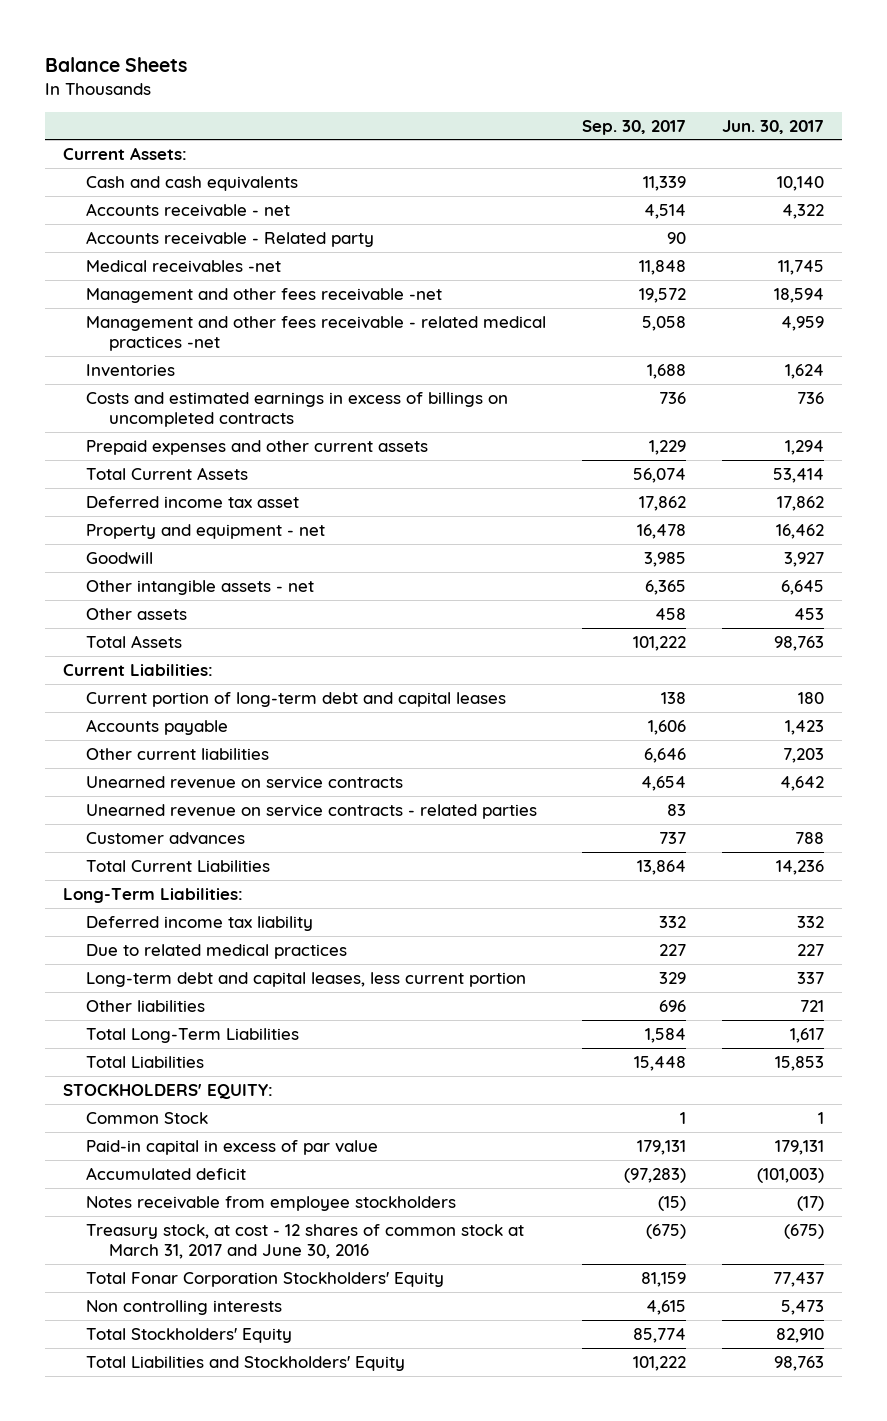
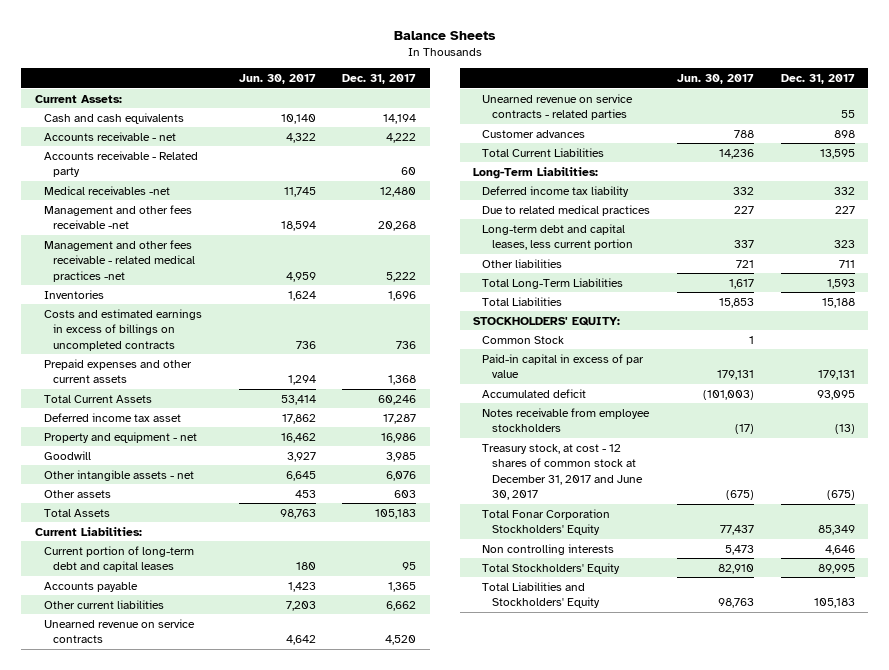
- | Sep. 30, 2017 | Jun. 30, 2017
+ | Jun. 30, 2017 | Dec. 31, 2017
- Treasury stock, at cost - 12 shares of common stock at March 31, 2017 and June 30, 2016 | (675) | (675)
+ Treasury stock, at cost - 12 shares of common stock at December 31, 2017 and June 30, 2017 | (675) | (675)

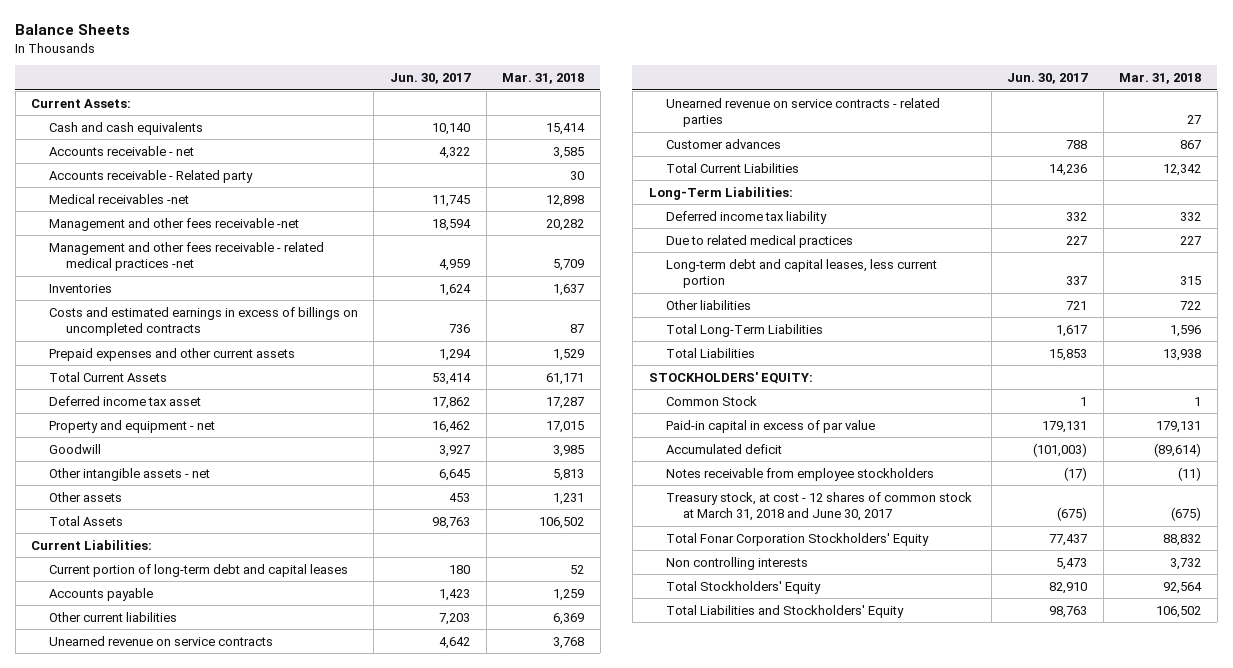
- | Jun. 30, 2017 | Dec. 31, 2017
+ | Jun. 30, 2017 | Mar. 31, 2018
- Treasury stock, at cost - 12 shares of common stock at December 31, 2017 and June 30, 2017 | (675) | (675)
+ Treasury stock, at cost - 12 shares of common stock at March 31, 2018 and June 30, 2017 | (675) | (675)

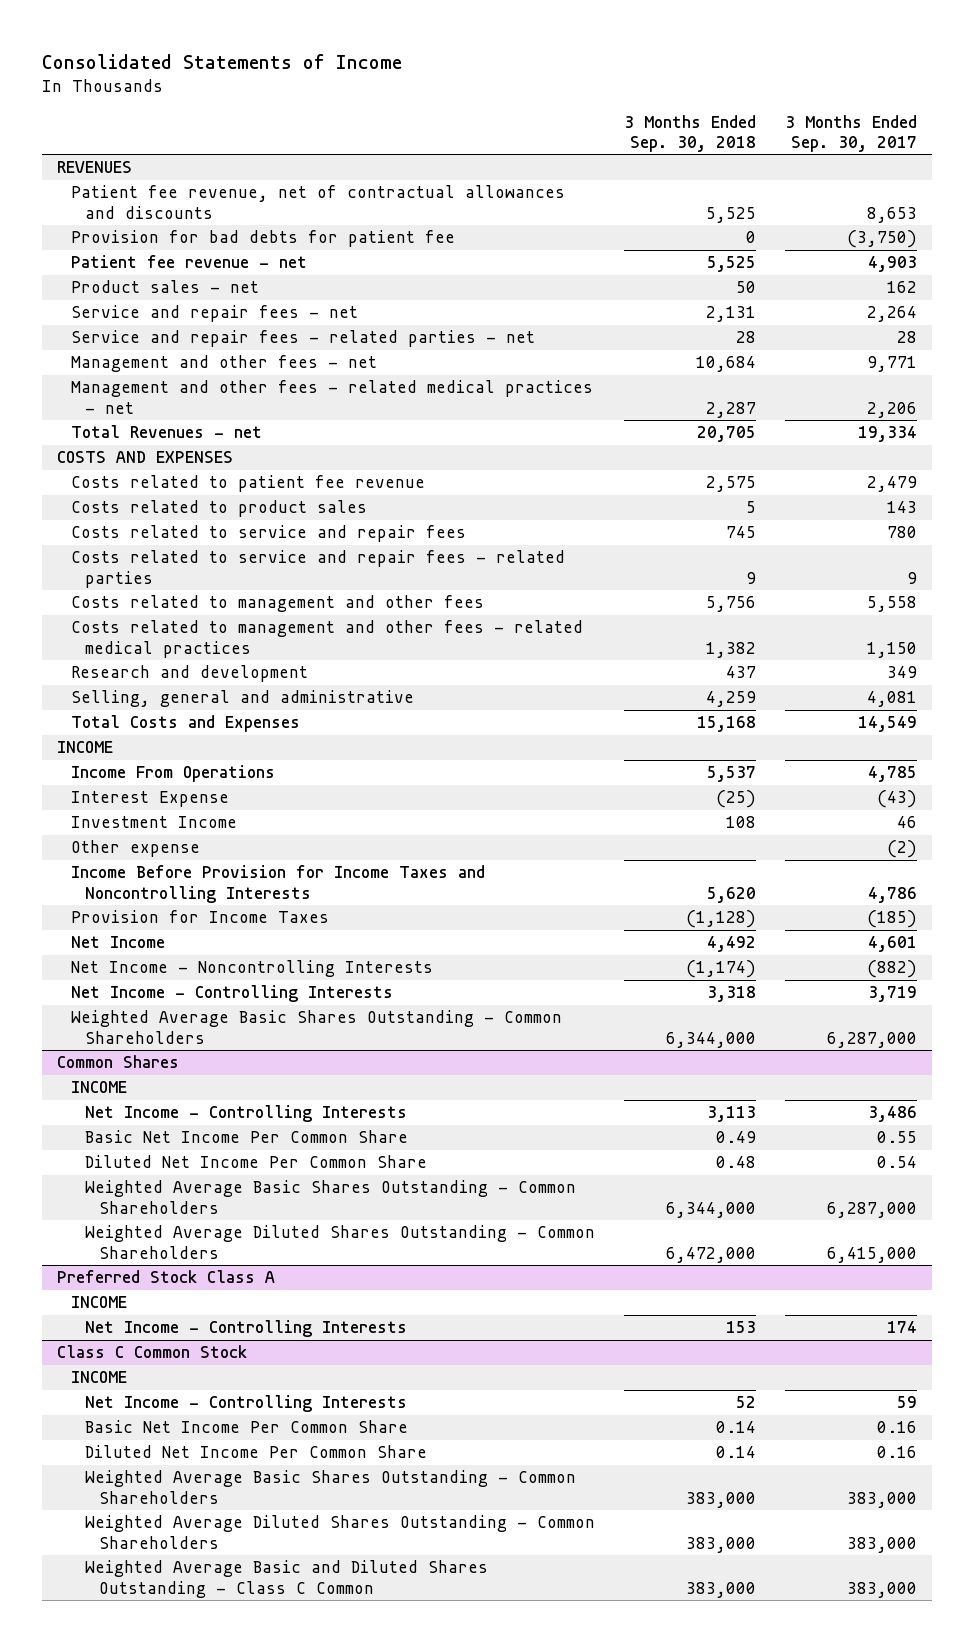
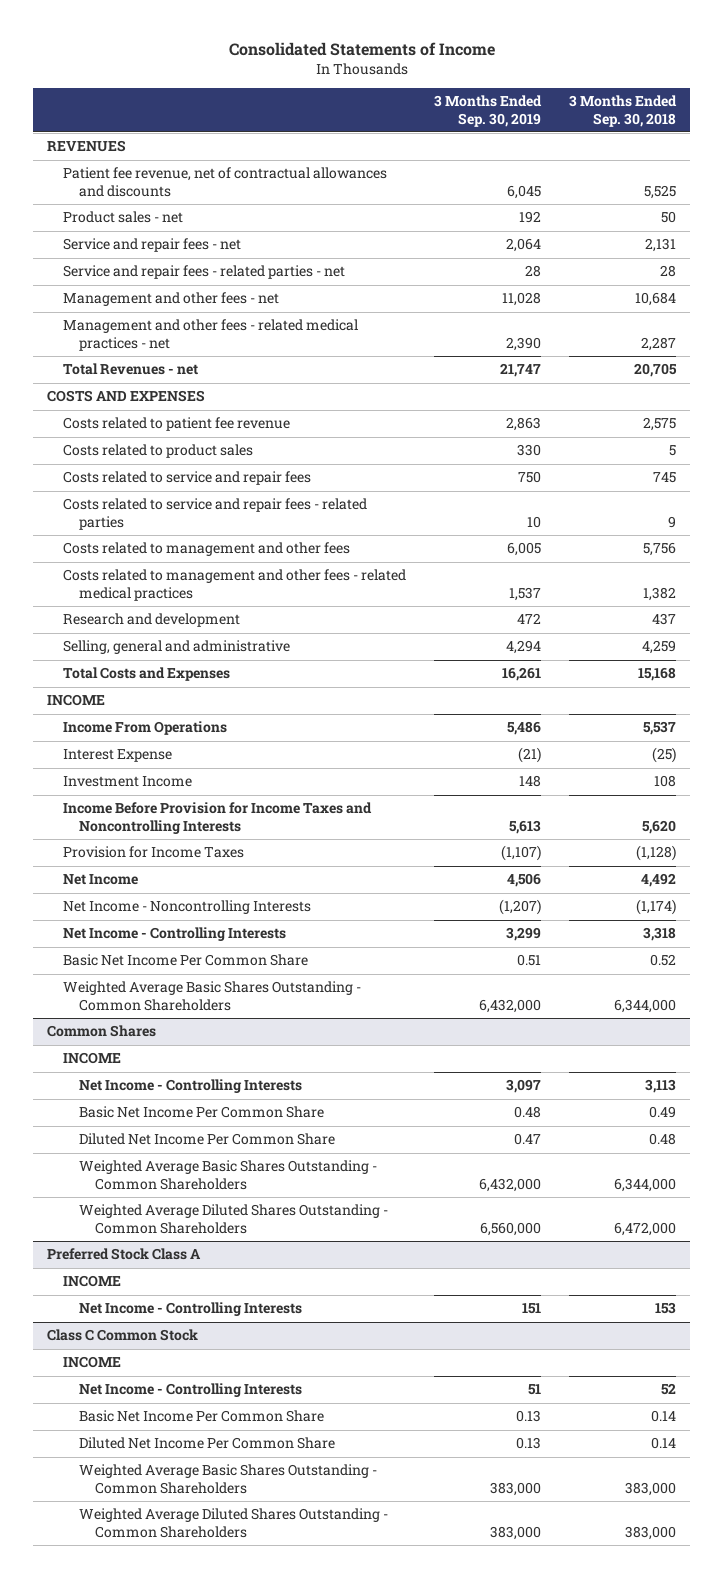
- | 3 Months Ended Sep. 30, 2018 | 3 Months Ended Sep. 30, 2017
+ | 3 Months Ended Sep. 30, 2019 | 3 Months Ended Sep. 30, 2018
- Provision for bad debts for patient fee | 0 | (3,750)
- Patient fee revenue - net | 5,525 | 4,903
- Other expense | | (2)
+ Basic Net Income Per Common Share | 0.51 | 0.52
@ Class C Common Stock
- Weighted Average Basic and Diluted Shares Outstanding - Class C Common | 383,000 | 383,000

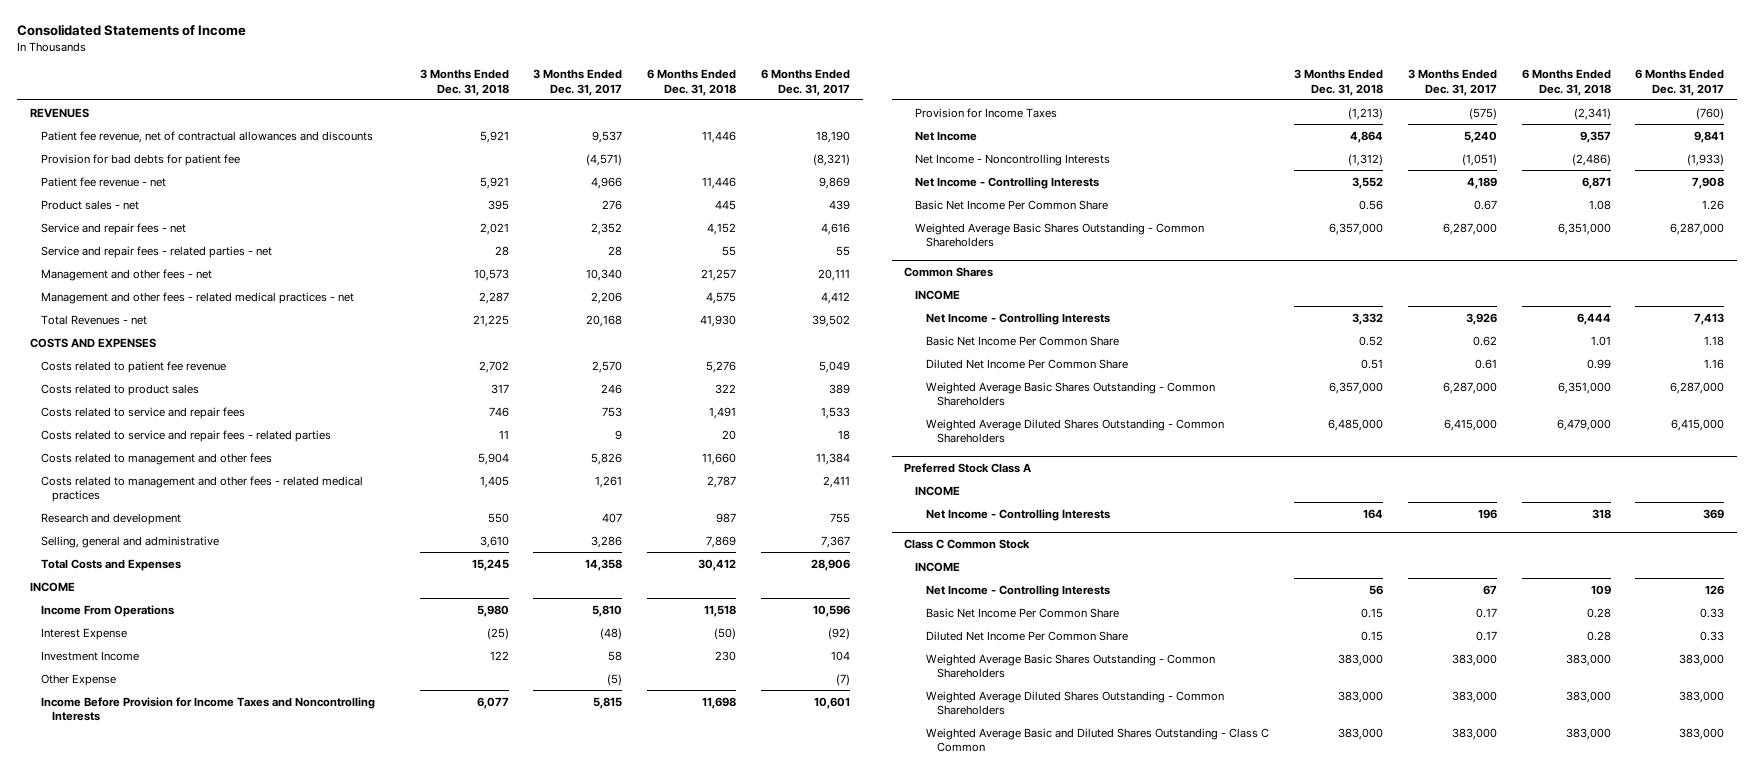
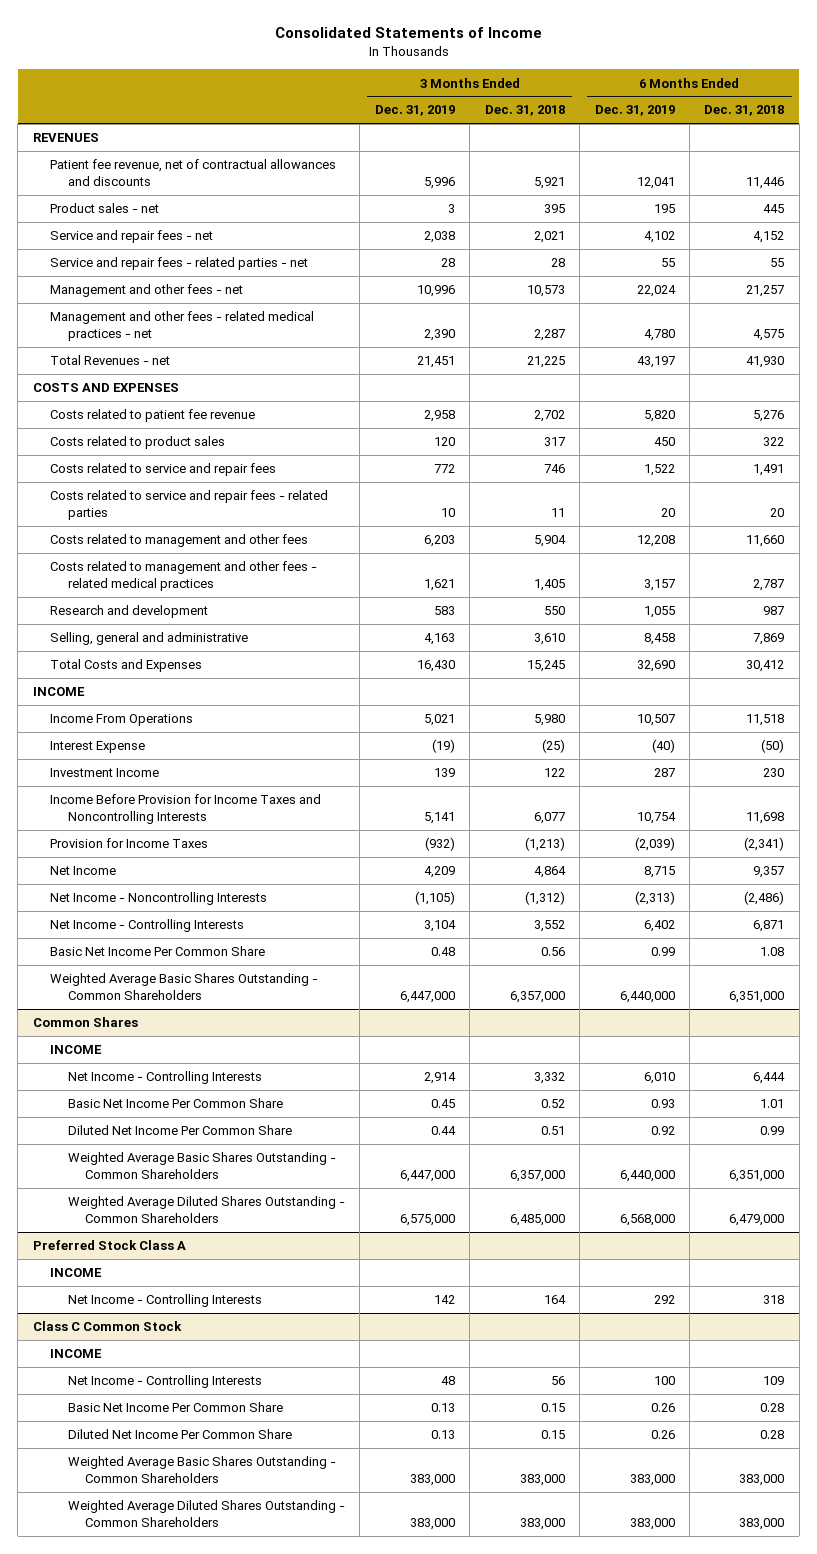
- | 3 Months Ended Dec. 31, 2018 | 3 Months Ended Dec. 31, 2017 | 6 Months Ended Dec. 31, 2018 | 6 Months Ended Dec. 31, 2017
+ | 3 Months Ended Dec. 31, 2019 | 3 Months Ended Dec. 31, 2018 | 6 Months Ended Dec. 31, 2019 | 6 Months Ended Dec. 31, 2018
- Provision for bad debts for patient fee | | (4,571) | | (8,321)
- Patient fee revenue - net | 5,921 | 4,966 | 11,446 | 9,869
- Other Expense | | (5) | | (7)
@ Class C Common Stock
- Weighted Average Basic and Diluted Shares Outstanding - Class C Common | 383,000 | 383,000 | 383,000 | 383,000

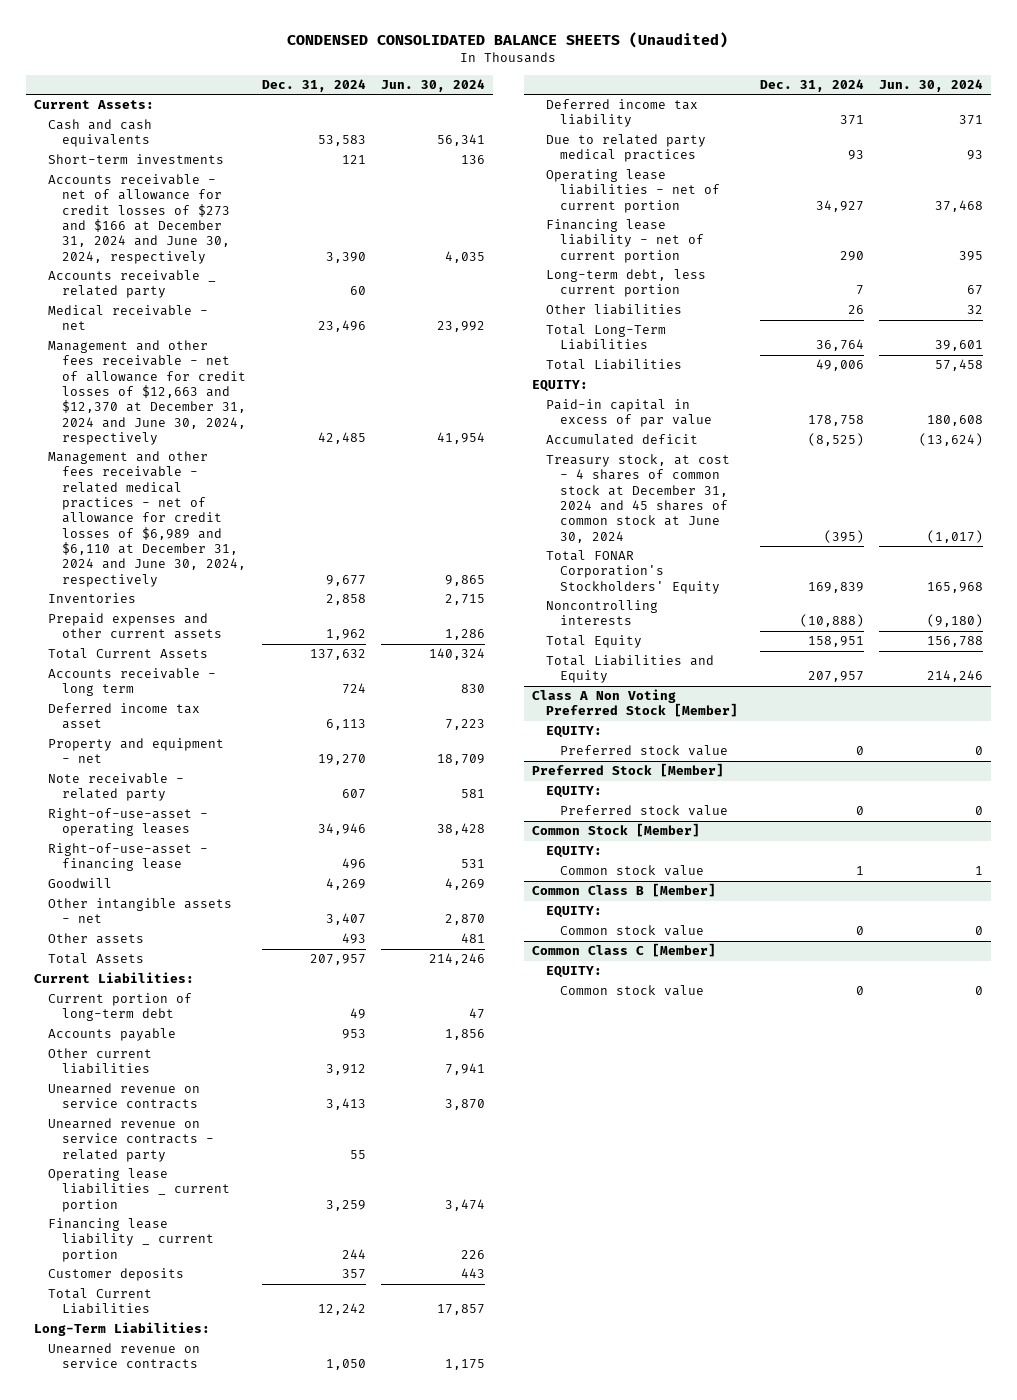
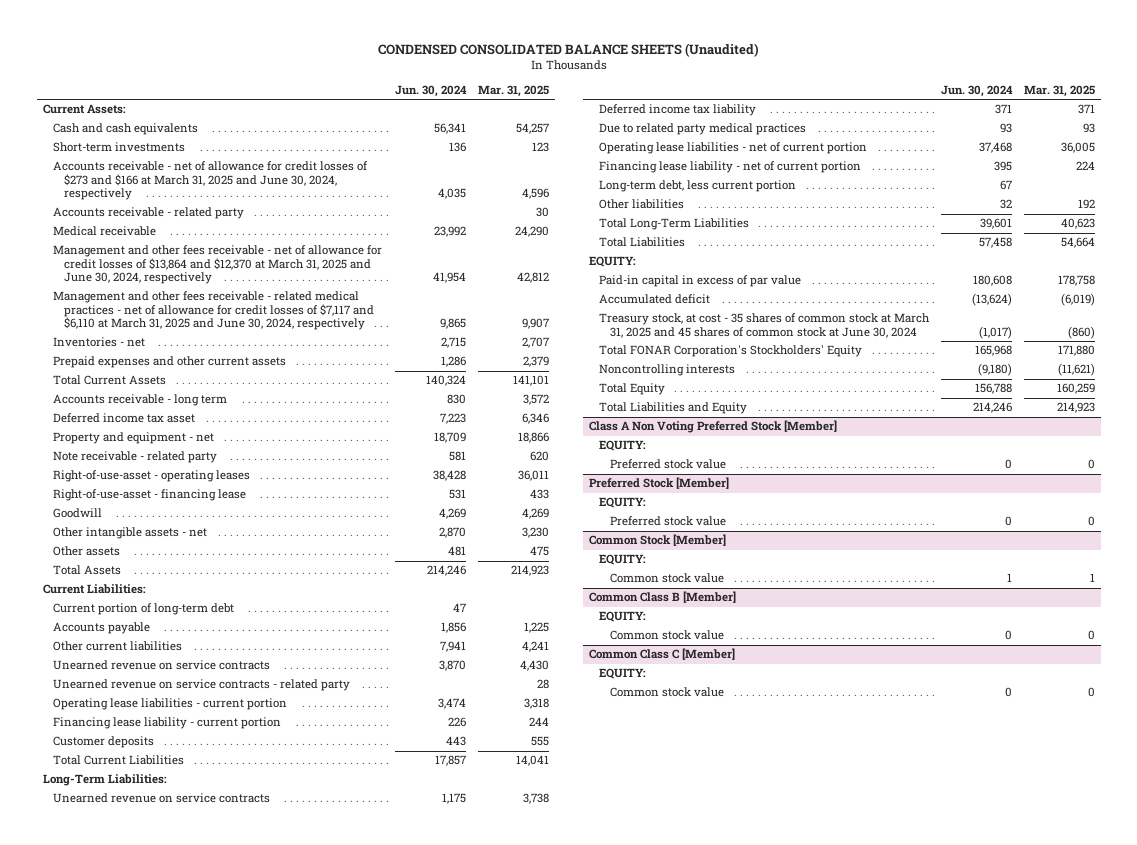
- | Dec. 31, 2024 | Jun. 30, 2024
+ | Jun. 30, 2024 | Mar. 31, 2025
- Accounts receivable - net of allowance for credit losses of $273 and $166 at December 31, 2024 and June 30, 2024, respectively | 3,390 | 4,035
- Accounts receivable _ related party | 60 |
- Medical receivable - net | 23,496 | 23,992
- Management and other fees receivable - net of allowance for credit losses of $12,663 and $12,370 at December 31, 2024 and June 30, 2024, respectively | 42,485 | 41,954
- Management and other fees receivable - related medical practices - net of allowance for credit losses of $6,989 and $6,110 at December 31, 2024 and June 30, 2024, respectively | 9,677 | 9,865
- Inventories | 2,858 | 2,715
+ Accounts receivable - net of allowance for credit losses of $273 and $166 at March 31, 2025 and June 30, 2024, respectively | 4,035 | 4,596
+ Accounts receivable - related party | | 30
+ Medical receivable | 23,992 | 24,290
+ Management and other fees receivable - net of allowance for credit losses of $13,864 and $12,370 at March 31, 2025 and June 30, 2024, respectively | 41,954 | 42,812
+ Management and other fees receivable - related medical practices - net of allowance for credit losses of $7,117 and $6,110 at March 31, 2025 and June 30, 2024, respectively | 9,865 | 9,907
+ Inventories - net | 2,715 | 2,707
- Operating lease liabilities _ current portion | 3,259 | 3,474
- Financing lease liability _ current portion | 244 | 226
+ Operating lease liabilities - current portion | 3,474 | 3,318
+ Financing lease liability - current portion | 226 | 244
- Treasury stock, at cost - 4 shares of common stock at December 31, 2024 and 45 shares of common stock at June 30, 2024 | (395) | (1,017)
+ Treasury stock, at cost - 35 shares of common stock at March 31, 2025 and 45 shares of common stock at June 30, 2024 | (1,017) | (860)

